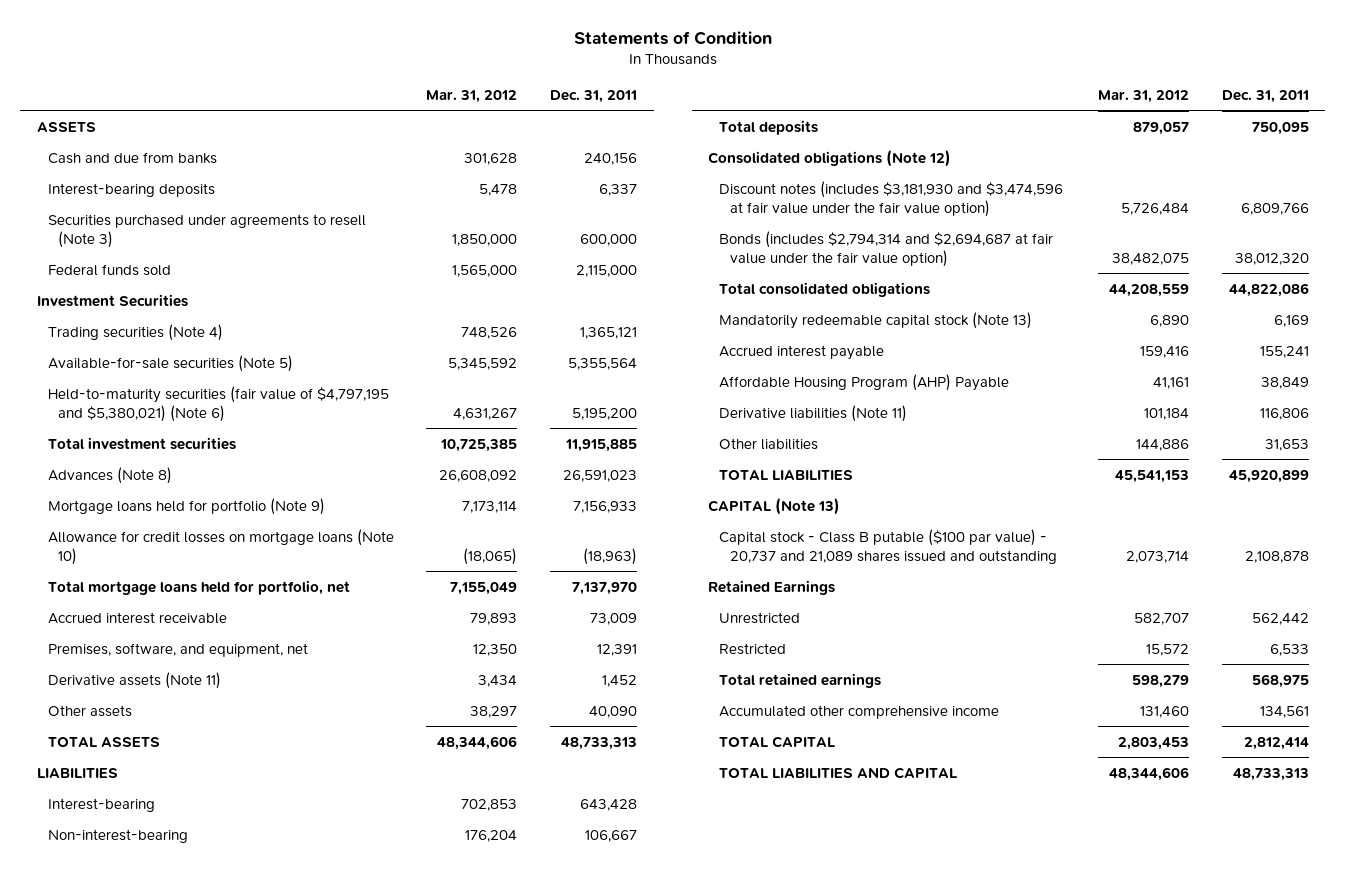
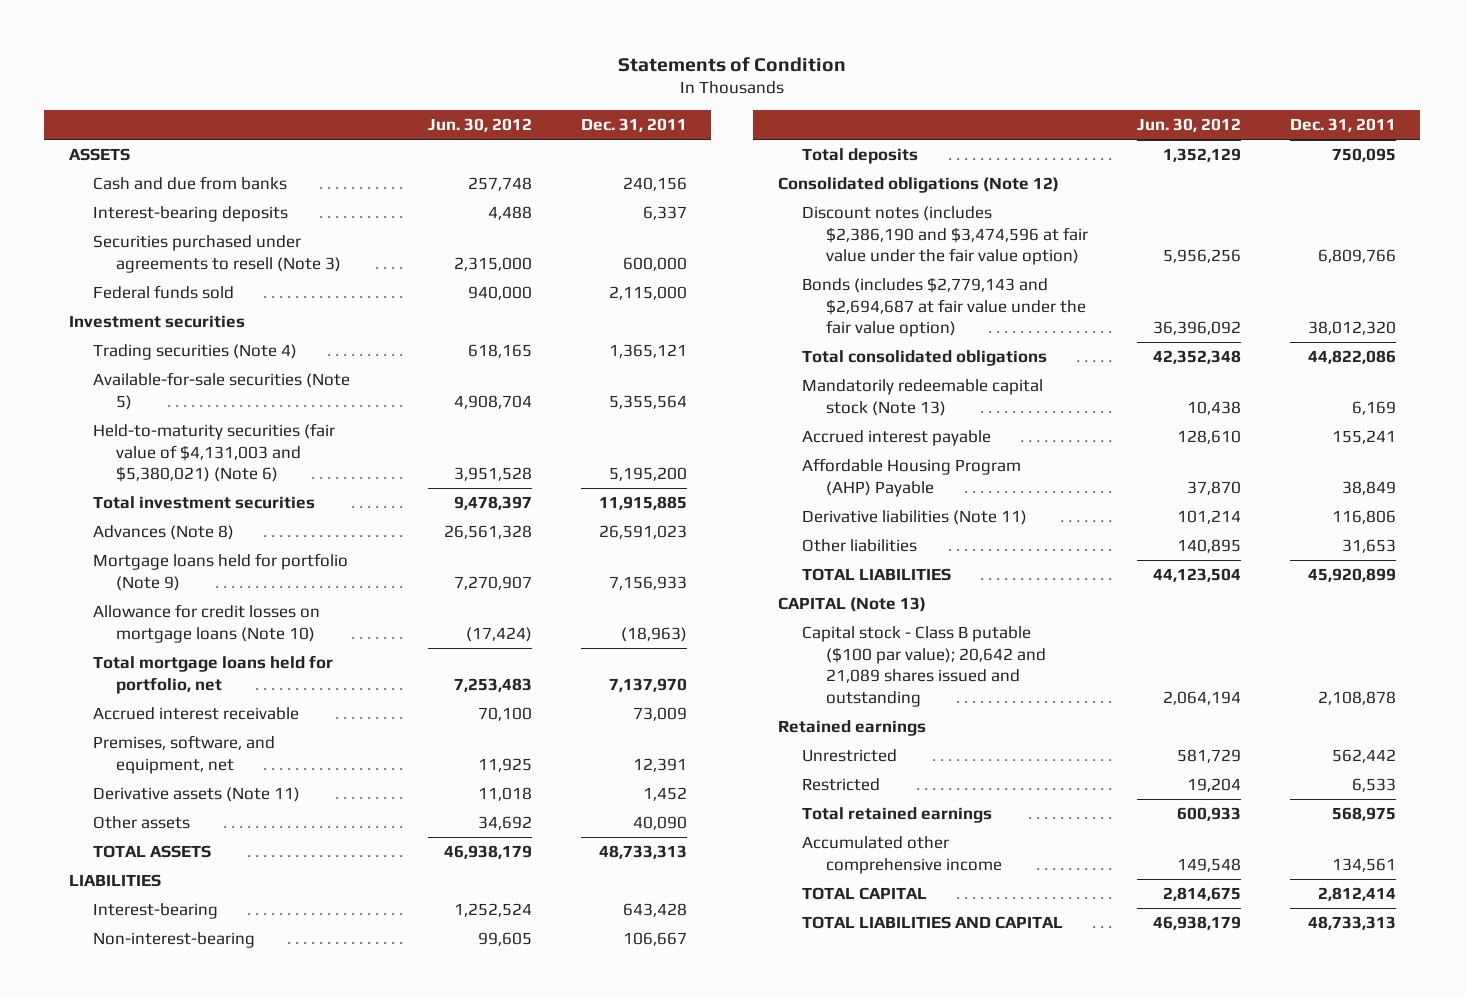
- | Mar. 31, 2012 | Dec. 31, 2011
+ | Jun. 30, 2012 | Dec. 31, 2011
- Investment Securities
+ Investment securities
- Held-to-maturity securities (fair value of $4,797,195 and $5,380,021) (Note 6) | 4,631,267 | 5,195,200
+ Held-to-maturity securities (fair value of $4,131,003 and $5,380,021) (Note 6) | 3,951,528 | 5,195,200
- Discount notes (includes $3,181,930 and $3,474,596 at fair value under the fair value option) | 5,726,484 | 6,809,766
- Bonds (includes $2,794,314 and $2,694,687 at fair value under the fair value option) | 38,482,075 | 38,012,320
+ Discount notes (includes $2,386,190 and $3,474,596 at fair value under the fair value option) | 5,956,256 | 6,809,766
+ Bonds (includes $2,779,143 and $2,694,687 at fair value under the fair value option) | 36,396,092 | 38,012,320
- Capital stock - Class B putable ($100 par value) - 20,737 and 21,089 shares issued and outstanding | 2,073,714 | 2,108,878
- Retained Earnings
+ Capital stock - Class B putable ($100 par value); 20,642 and 21,089 shares issued and outstanding | 2,064,194 | 2,108,878
+ Retained earnings

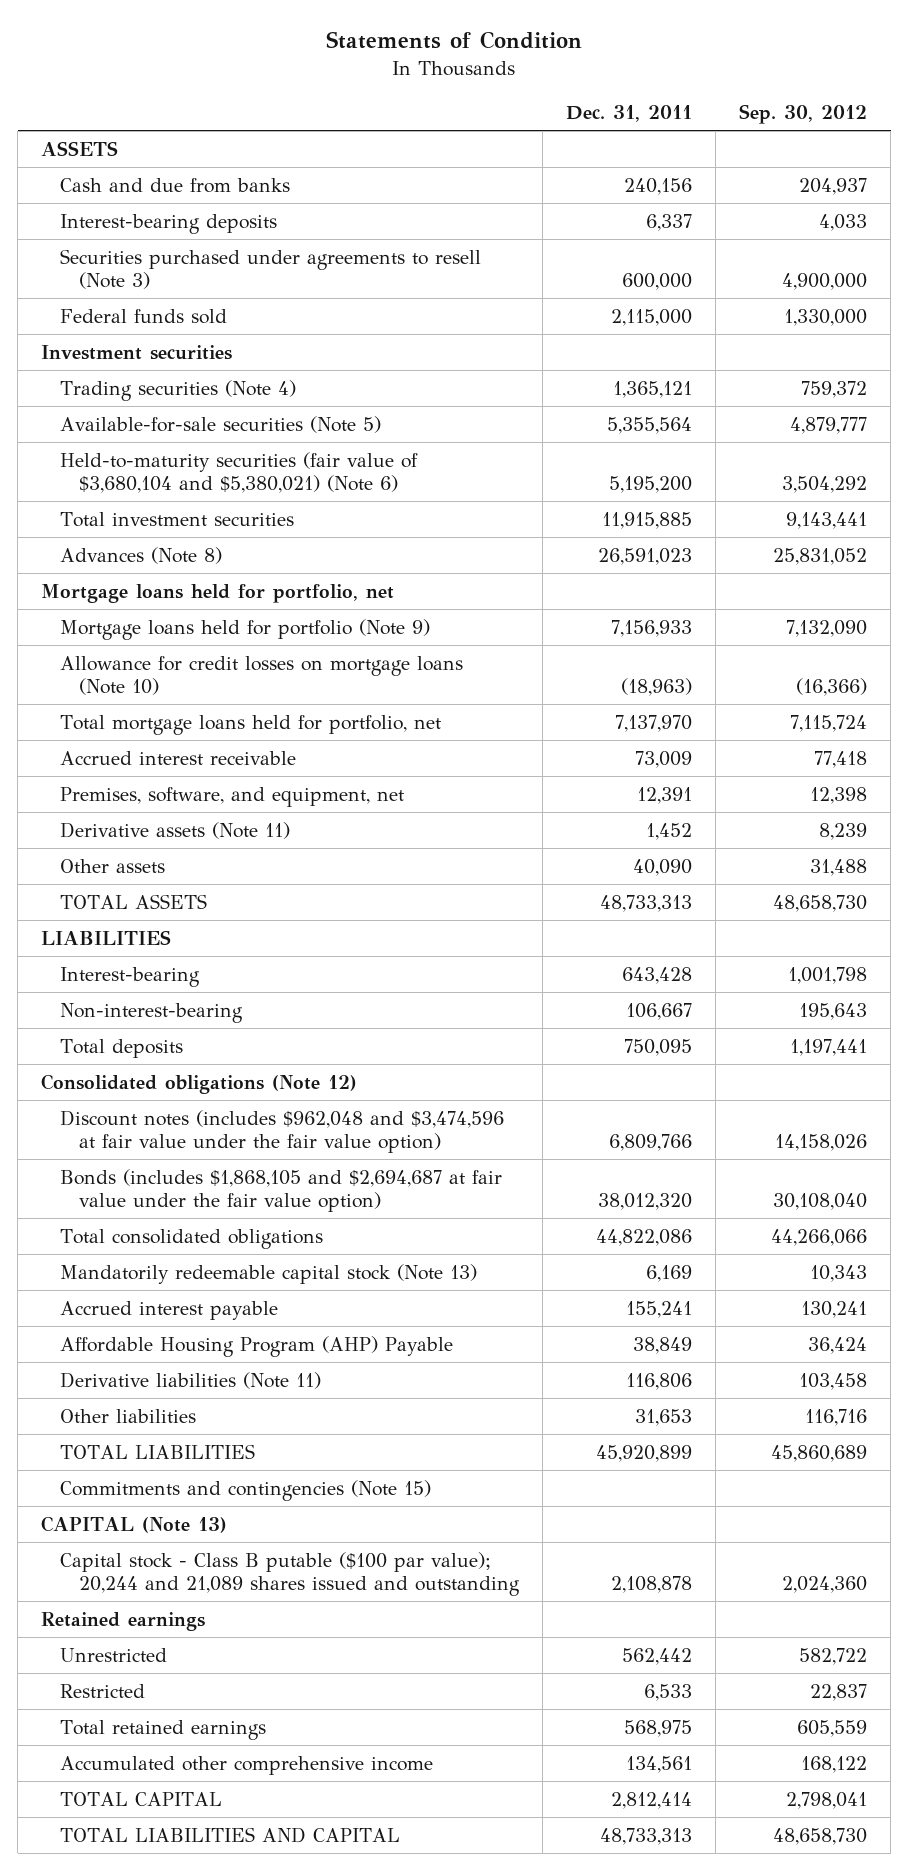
- | Jun. 30, 2012 | Dec. 31, 2011
+ | Dec. 31, 2011 | Sep. 30, 2012
- Held-to-maturity securities (fair value of $4,131,003 and $5,380,021) (Note 6) | 3,951,528 | 5,195,200
+ Held-to-maturity securities (fair value of $3,680,104 and $5,380,021) (Note 6) | 5,195,200 | 3,504,292
+ Mortgage loans held for portfolio, net
- Discount notes (includes $2,386,190 and $3,474,596 at fair value under the fair value option) | 5,956,256 | 6,809,766
- Bonds (includes $2,779,143 and $2,694,687 at fair value under the fair value option) | 36,396,092 | 38,012,320
+ Discount notes (includes $962,048 and $3,474,596 at fair value under the fair value option) | 6,809,766 | 14,158,026
+ Bonds (includes $1,868,105 and $2,694,687 at fair value under the fair value option) | 38,012,320 | 30,108,040
+ Commitments and contingencies (Note 15)
- Capital stock - Class B putable ($100 par value); 20,642 and 21,089 shares issued and outstanding | 2,064,194 | 2,108,878
+ Capital stock - Class B putable ($100 par value); 20,244 and 21,089 shares issued and outstanding | 2,108,878 | 2,024,360

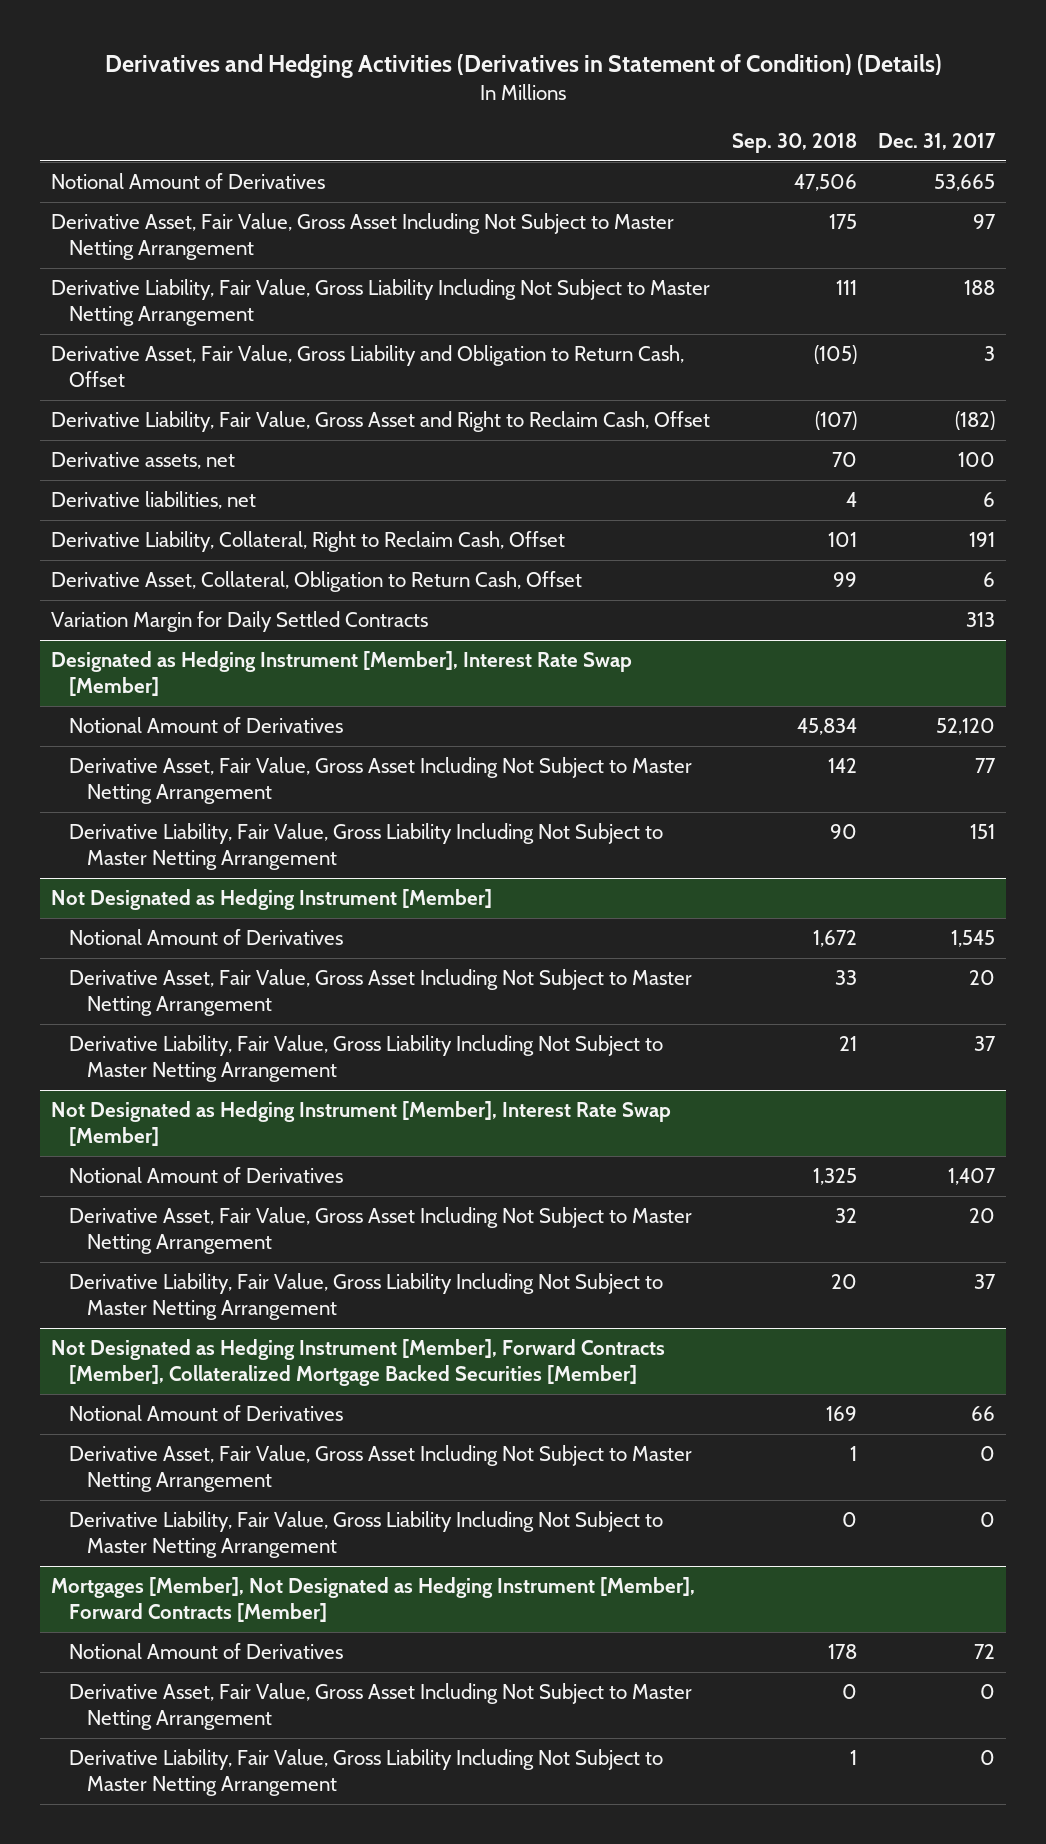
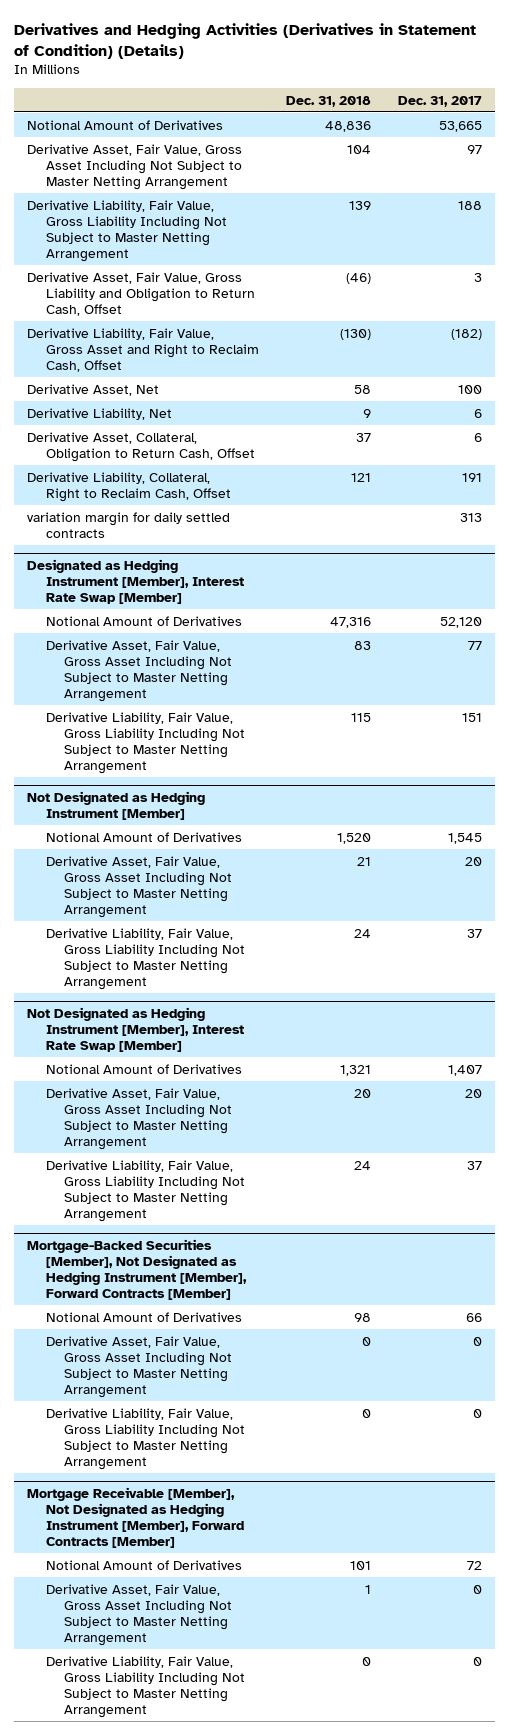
- | Sep. 30, 2018 | Dec. 31, 2017
+ | Dec. 31, 2018 | Dec. 31, 2017
- Derivative assets, net | 70 | 100
- Derivative liabilities, net | 4 | 6
+ Derivative Asset, Net | 58 | 100
+ Derivative Liability, Net | 9 | 6
- Variation Margin for Daily Settled Contracts | | 313
moved down: Derivative Liability, Collateral, Right to Reclaim Cash, Offset | 121 | 191
+ variation margin for daily settled contracts | | 313
- Not Designated as Hedging Instrument [Member], Forward Contracts [Member], Collateralized Mortgage Backed Securities [Member]
+ Mortgage-Backed Securities [Member], Not Designated as Hedging Instrument [Member], Forward Contracts [Member]
- Mortgages [Member], Not Designated as Hedging Instrument [Member], Forward Contracts [Member]
+ Mortgage Receivable [Member], Not Designated as Hedging Instrument [Member], Forward Contracts [Member]

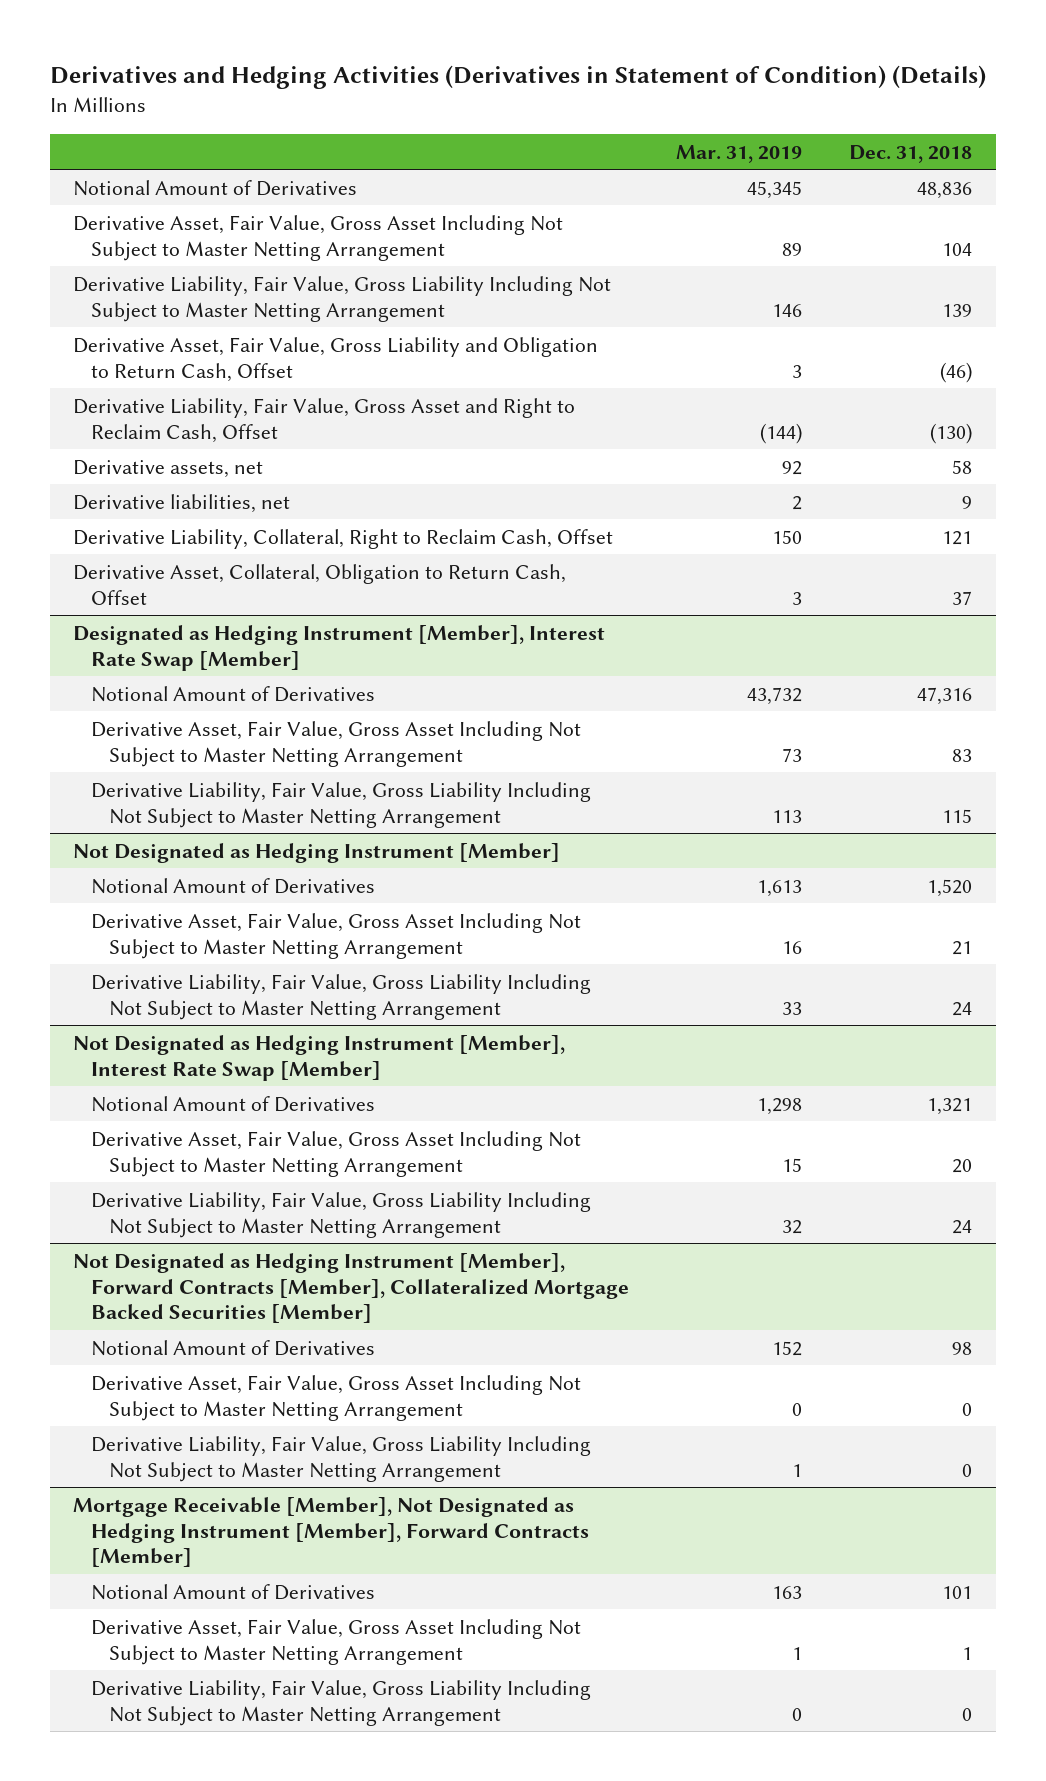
- | Dec. 31, 2018 | Dec. 31, 2017
+ | Mar. 31, 2019 | Dec. 31, 2018
- Derivative Asset, Net | 58 | 100
- Derivative Liability, Net | 9 | 6
+ Derivative assets, net | 92 | 58
+ Derivative liabilities, net | 2 | 9
- variation margin for daily settled contracts | | 313
moved down: Derivative Asset, Collateral, Obligation to Return Cash, Offset | 3 | 37
- Mortgage-Backed Securities [Member], Not Designated as Hedging Instrument [Member], Forward Contracts [Member]
+ Not Designated as Hedging Instrument [Member], Forward Contracts [Member], Collateralized Mortgage Backed Securities [Member]

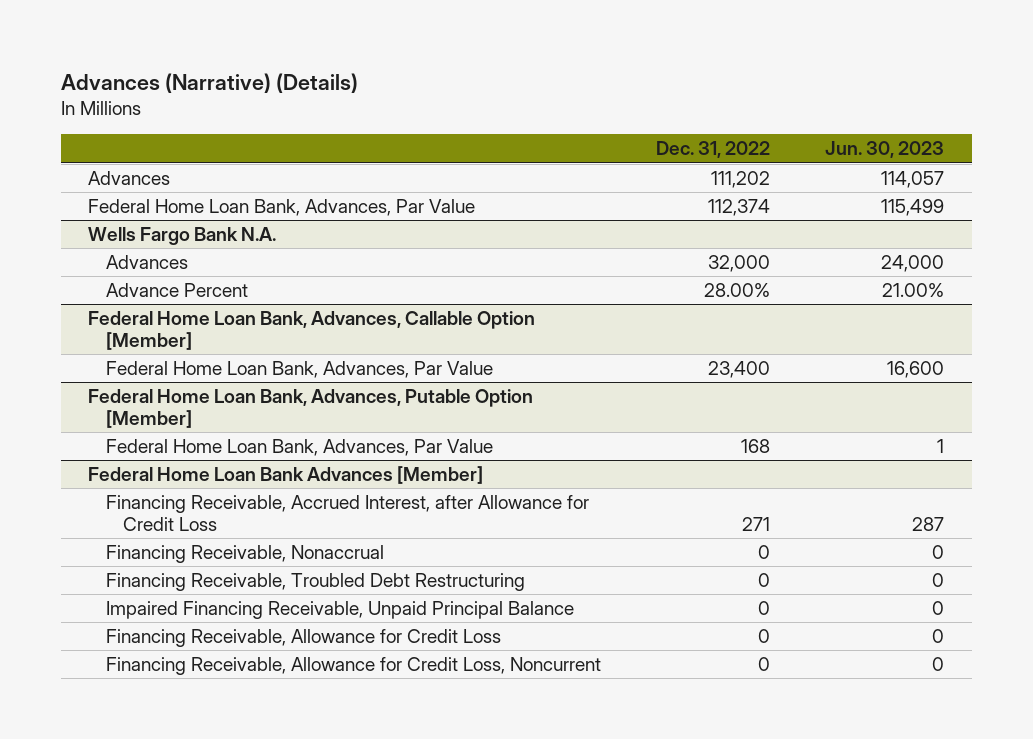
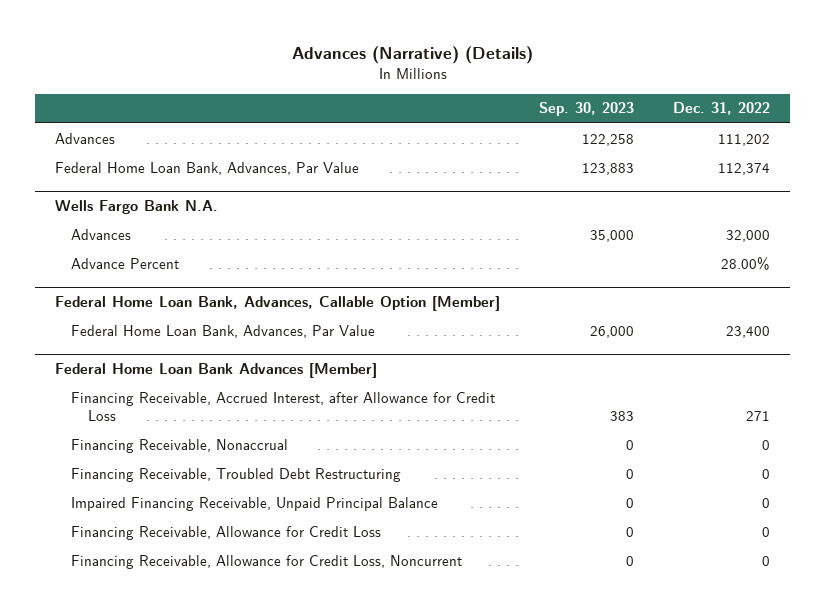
- | Dec. 31, 2022 | Jun. 30, 2023
+ | Sep. 30, 2023 | Dec. 31, 2022
- Federal Home Loan Bank, Advances, Putable Option [Member]
- Federal Home Loan Bank, Advances, Par Value | 168 | 1

